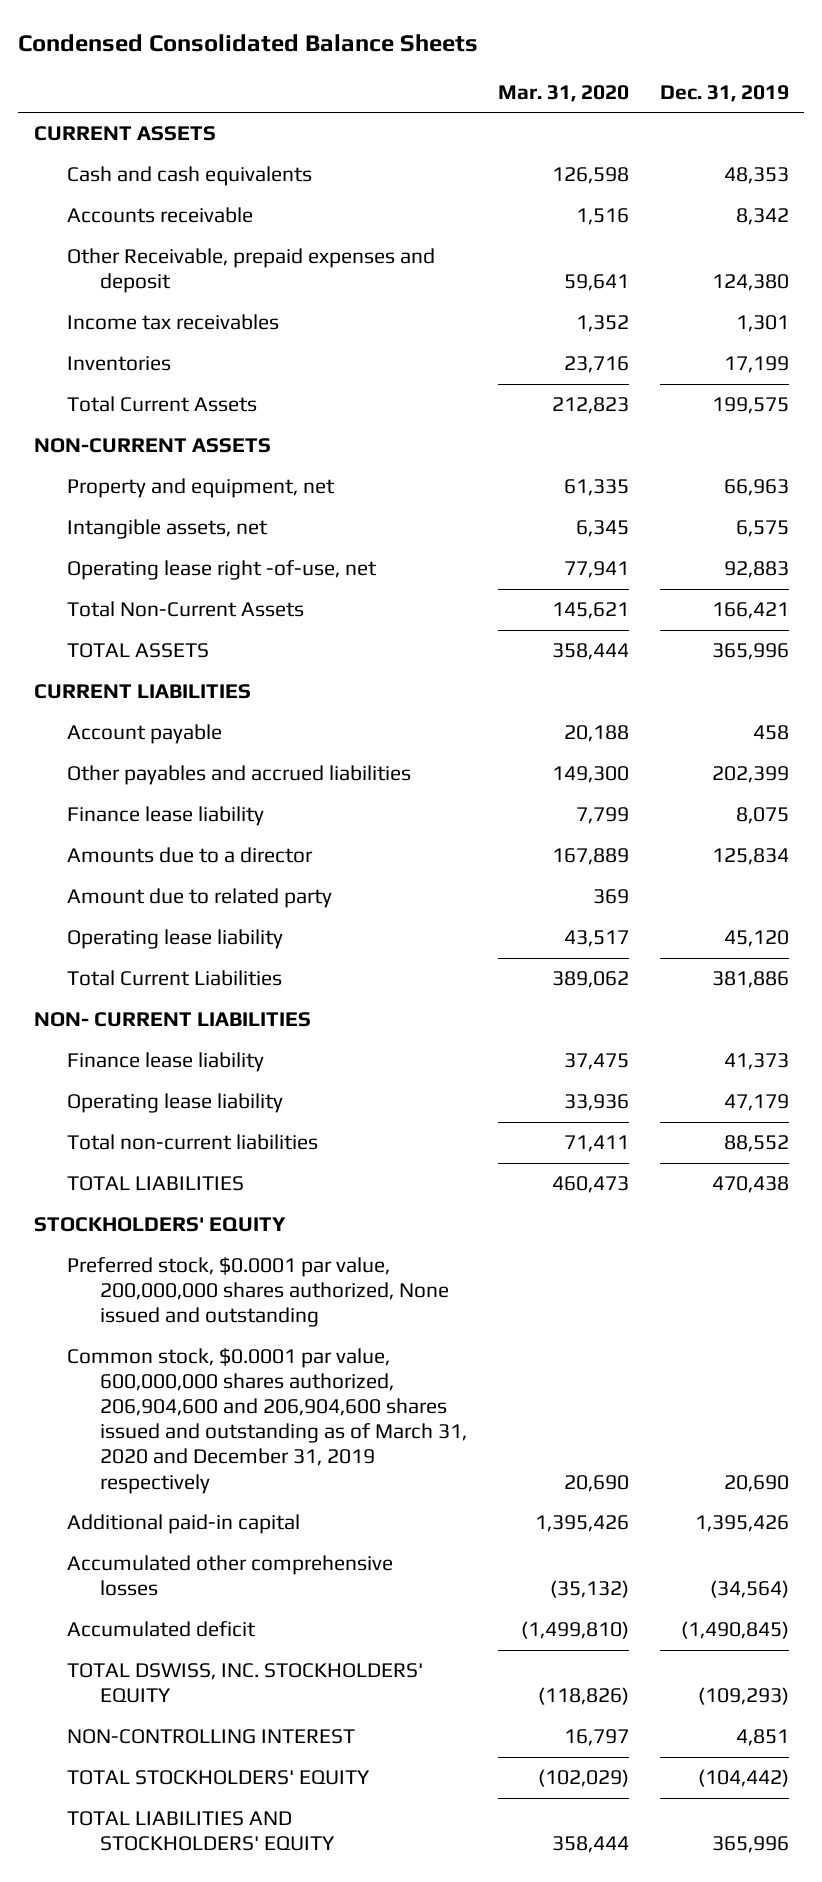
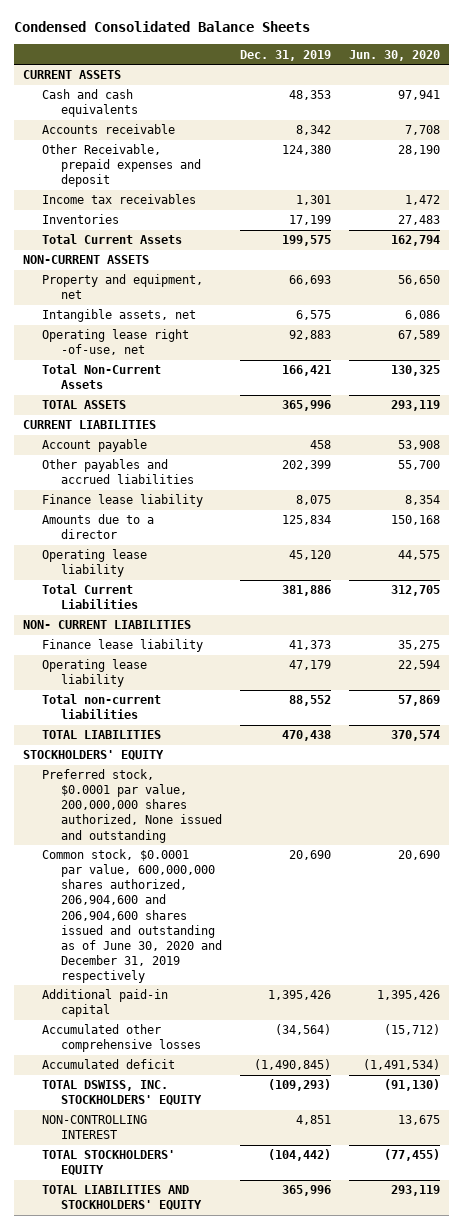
- | Mar. 31, 2020 | Dec. 31, 2019
+ | Dec. 31, 2019 | Jun. 30, 2020
- Property and equipment, net | 61,335 | 66,963
+ Property and equipment, net | 66,693 | 56,650
- Amount due to related party | 369 |
- Common stock, $0.0001 par value, 600,000,000 shares authorized, 206,904,600 and 206,904,600 shares issued and outstanding as of March 31, 2020 and December 31, 2019 respectively | 20,690 | 20,690
+ Common stock, $0.0001 par value, 600,000,000 shares authorized, 206,904,600 and 206,904,600 shares issued and outstanding as of June 30, 2020 and December 31, 2019 respectively | 20,690 | 20,690

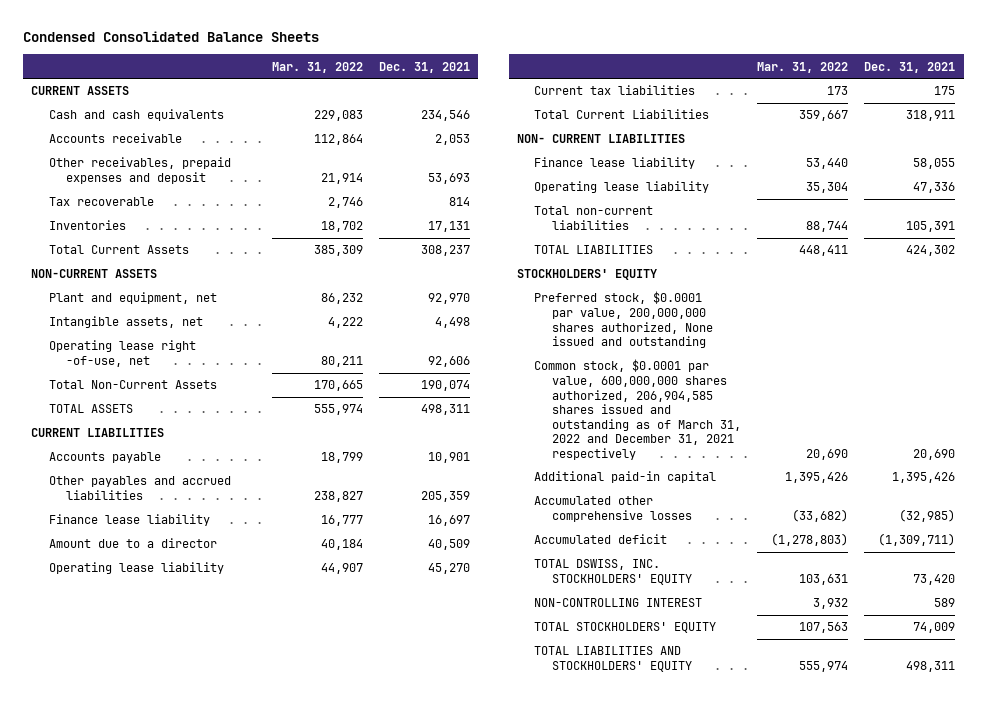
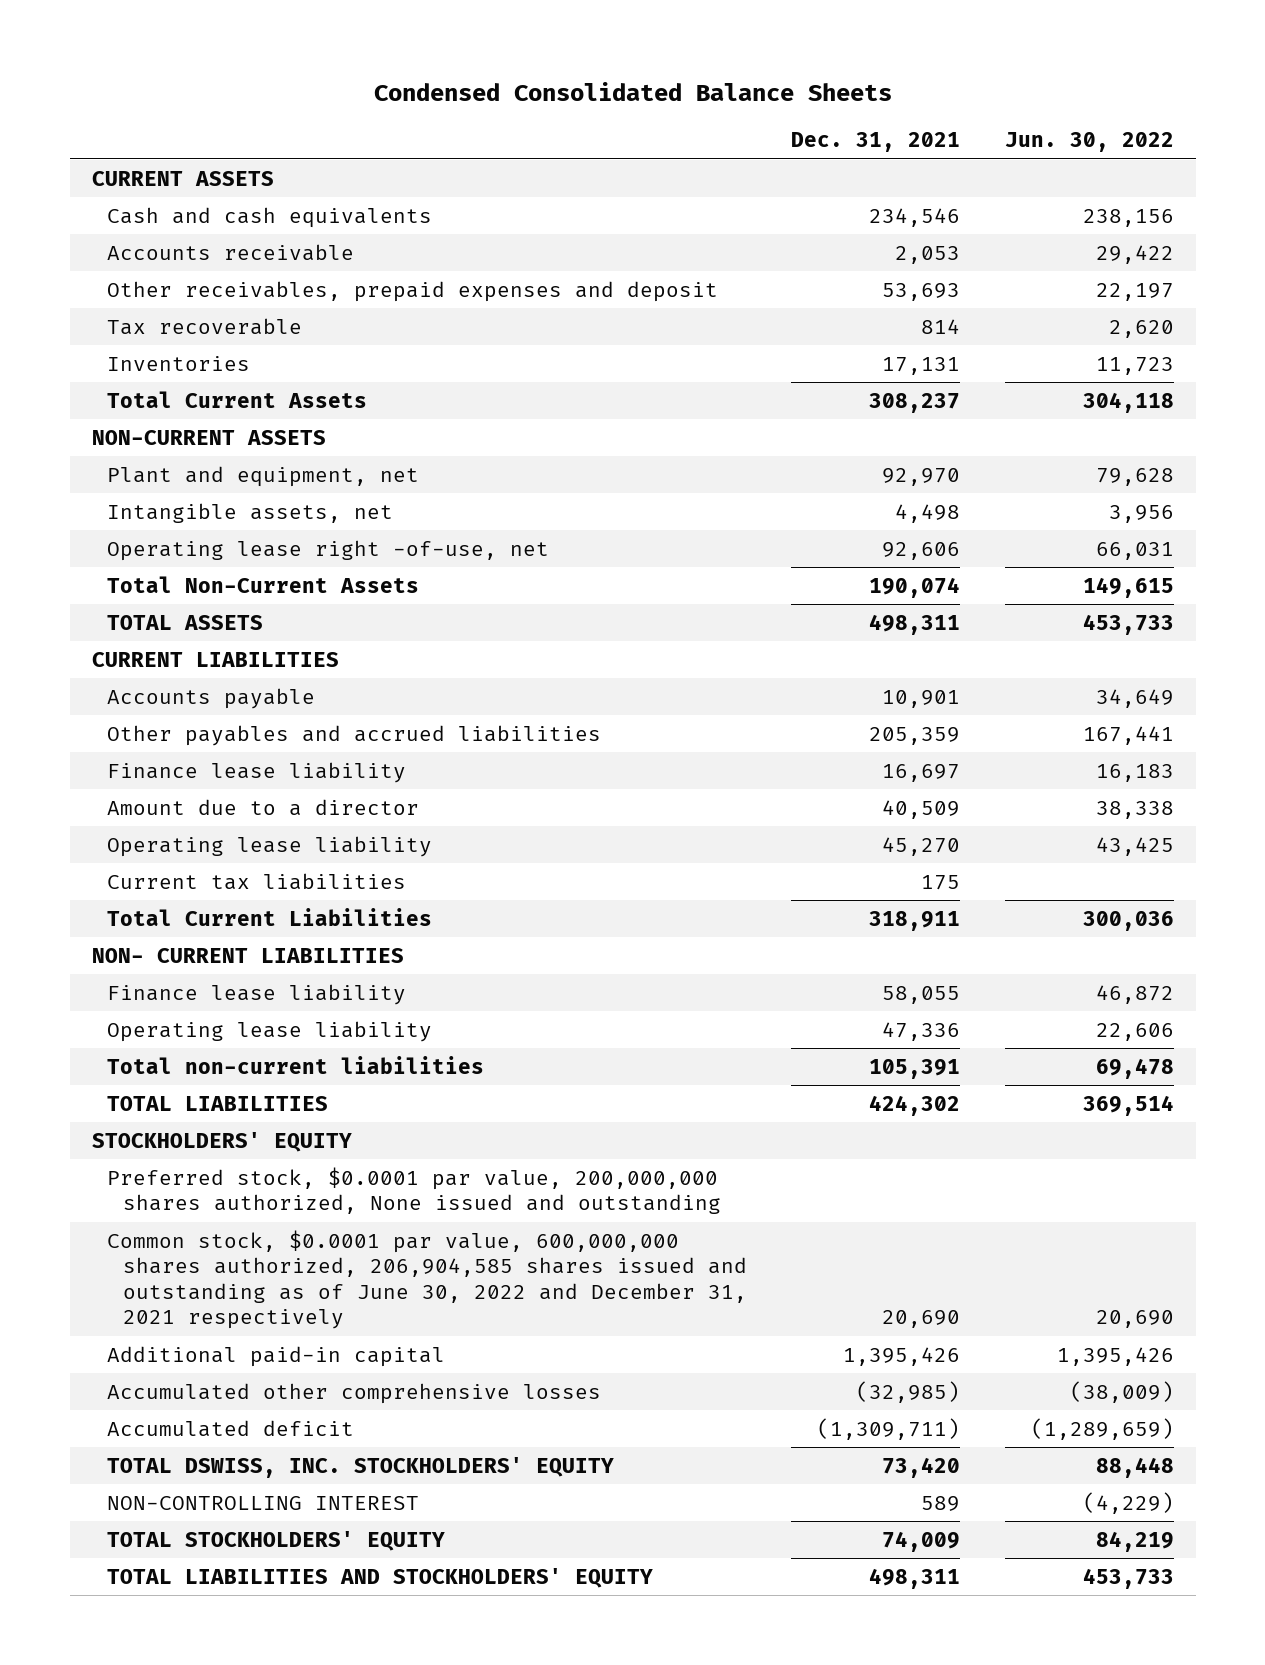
- | Mar. 31, 2022 | Dec. 31, 2021
+ | Dec. 31, 2021 | Jun. 30, 2022
- Common stock, $0.0001 par value, 600,000,000 shares authorized, 206,904,585 shares issued and outstanding as of March 31, 2022 and December 31, 2021 respectively | 20,690 | 20,690
+ Common stock, $0.0001 par value, 600,000,000 shares authorized, 206,904,585 shares issued and outstanding as of June 30, 2022 and December 31, 2021 respectively | 20,690 | 20,690

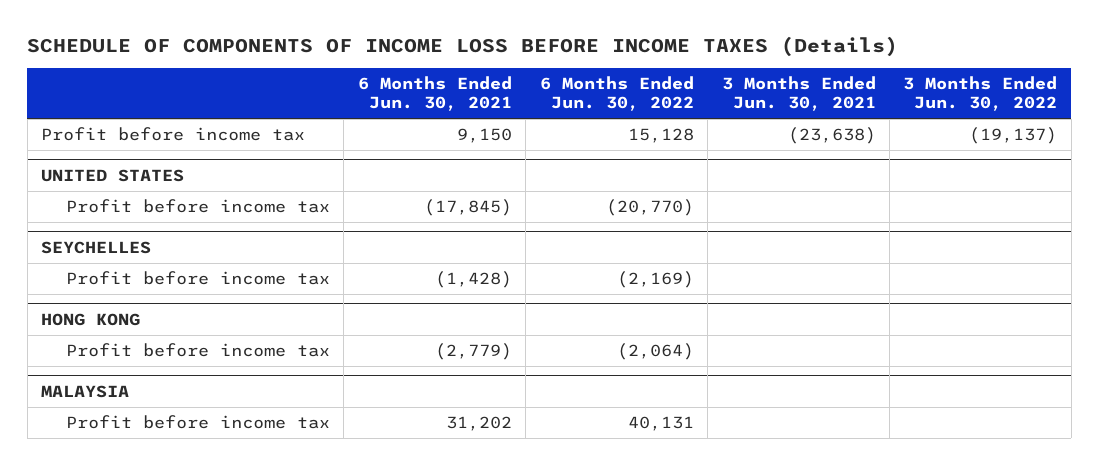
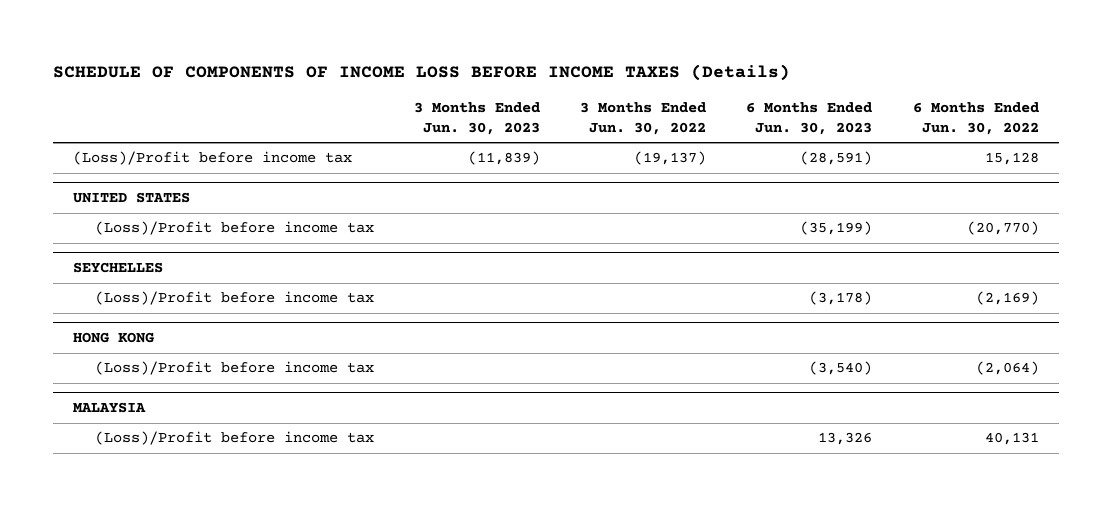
- | 6 Months Ended Jun. 30, 2021 | 6 Months Ended Jun. 30, 2022 | 3 Months Ended Jun. 30, 2021 | 3 Months Ended Jun. 30, 2022
+ | 3 Months Ended Jun. 30, 2023 | 3 Months Ended Jun. 30, 2022 | 6 Months Ended Jun. 30, 2023 | 6 Months Ended Jun. 30, 2022
- Profit before income tax | 9,150 | 15,128 | (23,638) | (19,137)
+ (Loss)/Profit before income tax | (11,839) | (19,137) | (28,591) | 15,128
@ UNITED STATES
- Profit before income tax | (17,845) | (20,770) | |
+ (Loss)/Profit before income tax | | | (35,199) | (20,770)
@ SEYCHELLES
- Profit before income tax | (1,428) | (2,169) | |
+ (Loss)/Profit before income tax | | | (3,178) | (2,169)
@ HONG KONG
- Profit before income tax | (2,779) | (2,064) | |
+ (Loss)/Profit before income tax | | | (3,540) | (2,064)
@ MALAYSIA
- Profit before income tax | 31,202 | 40,131 | |
+ (Loss)/Profit before income tax | | | 13,326 | 40,131

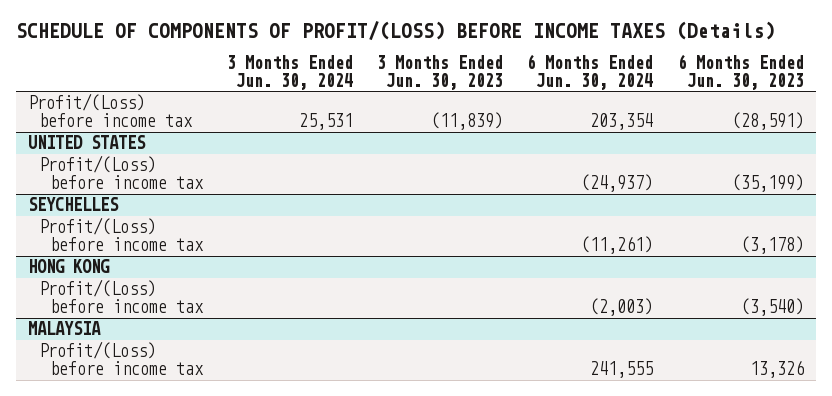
- SCHEDULE OF COMPONENTS OF INCOME LOSS BEFORE INCOME TAXES (Details)
+ SCHEDULE OF COMPONENTS OF PROFIT/(LOSS) BEFORE INCOME TAXES (Details)
- | 3 Months Ended Jun. 30, 2023 | 3 Months Ended Jun. 30, 2022 | 6 Months Ended Jun. 30, 2023 | 6 Months Ended Jun. 30, 2022
+ | 3 Months Ended Jun. 30, 2024 | 3 Months Ended Jun. 30, 2023 | 6 Months Ended Jun. 30, 2024 | 6 Months Ended Jun. 30, 2023
- (Loss)/Profit before income tax | (11,839) | (19,137) | (28,591) | 15,128
+ Profit/(Loss) before income tax | 25,531 | (11,839) | 203,354 | (28,591)
@ UNITED STATES
- (Loss)/Profit before income tax | | | (35,199) | (20,770)
+ Profit/(Loss) before income tax | | | (24,937) | (35,199)
@ SEYCHELLES
- (Loss)/Profit before income tax | | | (3,178) | (2,169)
+ Profit/(Loss) before income tax | | | (11,261) | (3,178)
@ HONG KONG
- (Loss)/Profit before income tax | | | (3,540) | (2,064)
+ Profit/(Loss) before income tax | | | (2,003) | (3,540)
@ MALAYSIA
- (Loss)/Profit before income tax | | | 13,326 | 40,131
+ Profit/(Loss) before income tax | | | 241,555 | 13,326

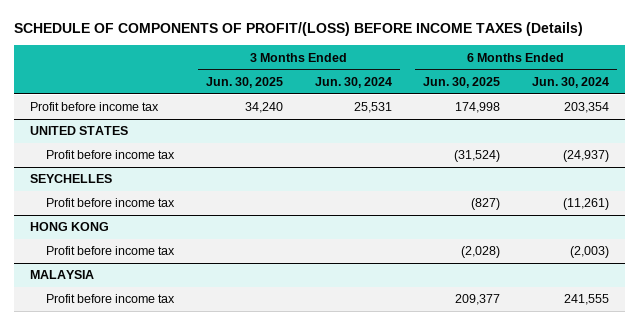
- | 3 Months Ended Jun. 30, 2024 | 3 Months Ended Jun. 30, 2023 | 6 Months Ended Jun. 30, 2024 | 6 Months Ended Jun. 30, 2023
+ | 3 Months Ended Jun. 30, 2025 | 3 Months Ended Jun. 30, 2024 | 6 Months Ended Jun. 30, 2025 | 6 Months Ended Jun. 30, 2024
- Profit/(Loss) before income tax | 25,531 | (11,839) | 203,354 | (28,591)
+ Profit before income tax | 34,240 | 25,531 | 174,998 | 203,354
@ UNITED STATES
- Profit/(Loss) before income tax | | | (24,937) | (35,199)
+ Profit before income tax | | | (31,524) | (24,937)
@ SEYCHELLES
- Profit/(Loss) before income tax | | | (11,261) | (3,178)
+ Profit before income tax | | | (827) | (11,261)
@ HONG KONG
- Profit/(Loss) before income tax | | | (2,003) | (3,540)
+ Profit before income tax | | | (2,028) | (2,003)
@ MALAYSIA
- Profit/(Loss) before income tax | | | 241,555 | 13,326
+ Profit before income tax | | | 209,377 | 241,555

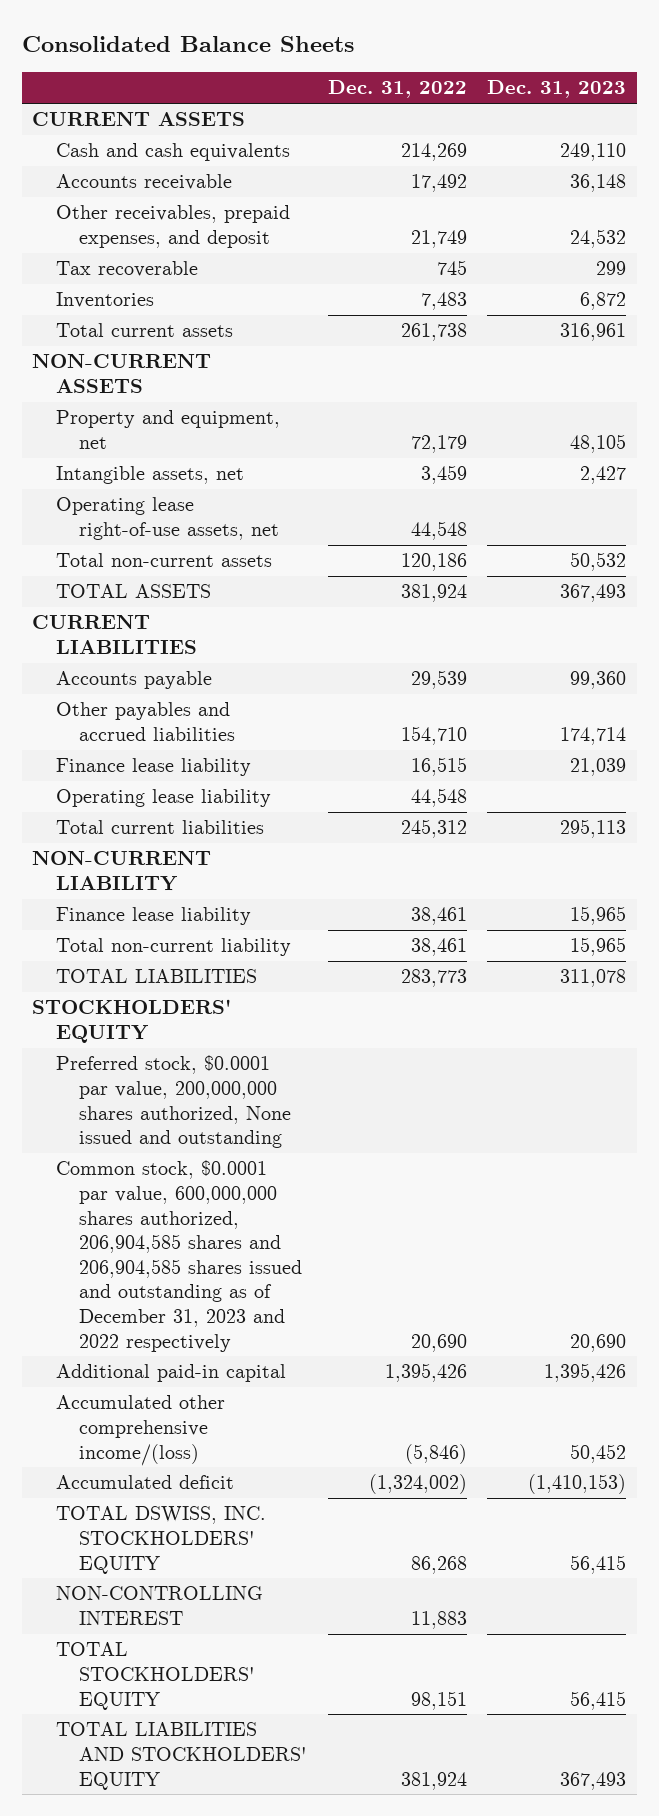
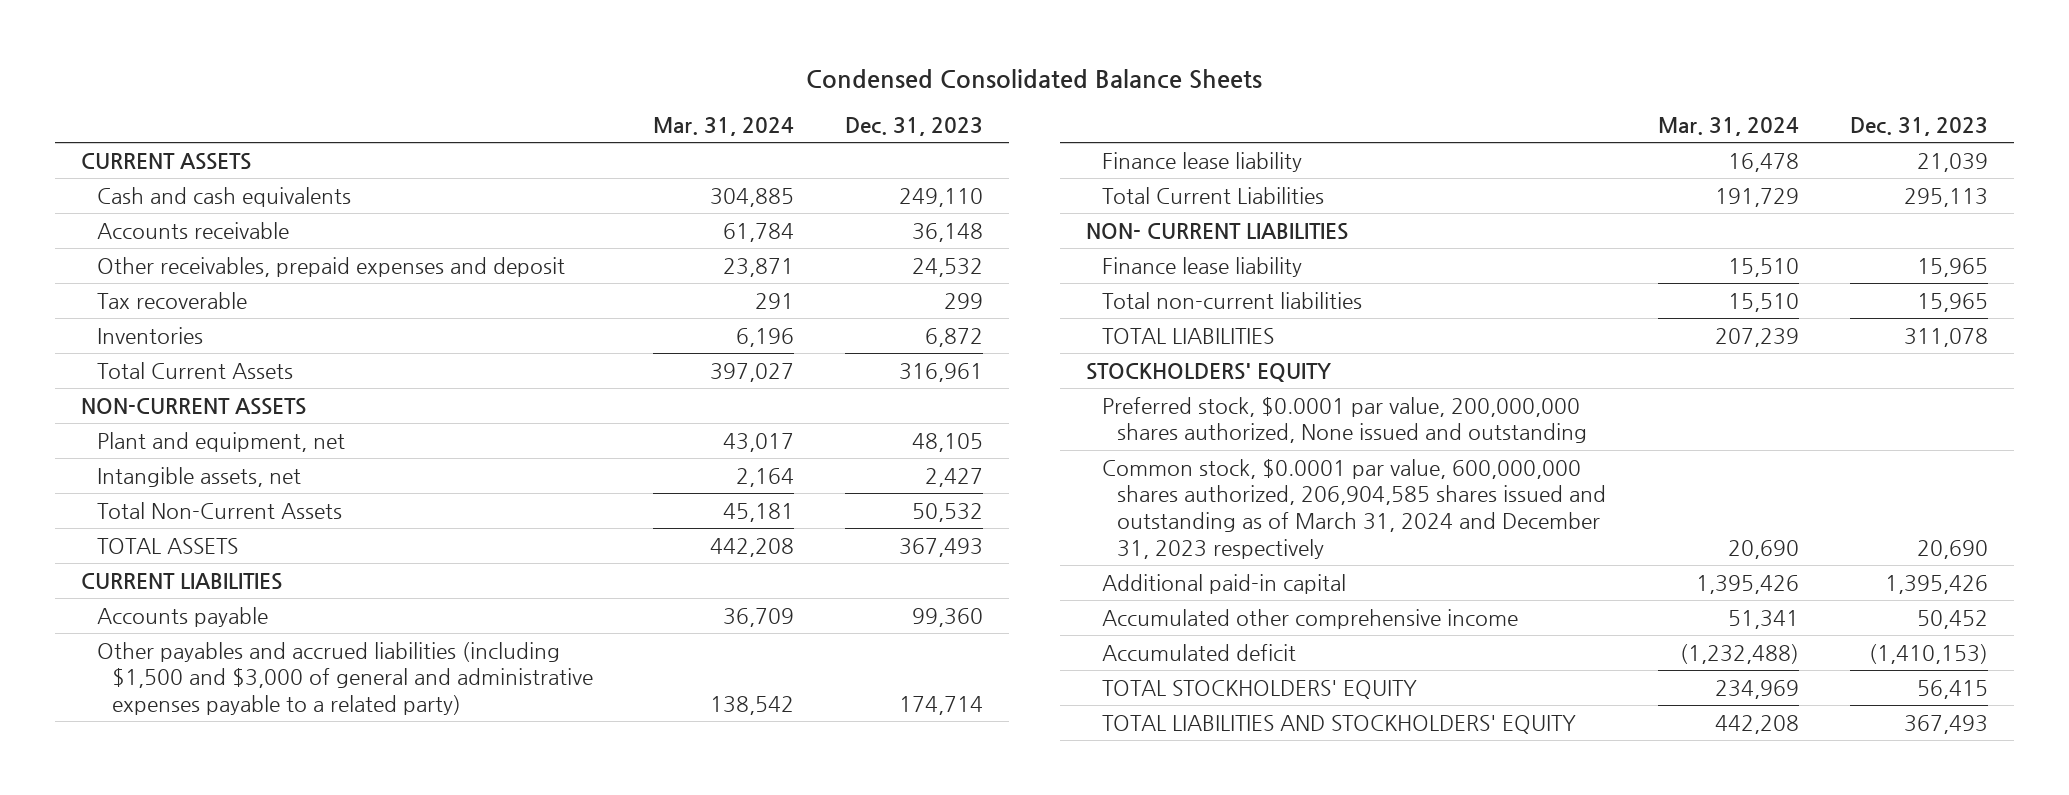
- Consolidated Balance Sheets
+ Condensed Consolidated Balance Sheets
- | Dec. 31, 2022 | Dec. 31, 2023
+ | Mar. 31, 2024 | Dec. 31, 2023
- Other receivables, prepaid expenses, and deposit | 21,749 | 24,532
+ Other receivables, prepaid expenses and deposit | 23,871 | 24,532
- Total current assets | 261,738 | 316,961
+ Total Current Assets | 397,027 | 316,961
- Property and equipment, net | 72,179 | 48,105
+ Plant and equipment, net | 43,017 | 48,105
- Operating lease right-of-use assets, net | 44,548 |
- Total non-current assets | 120,186 | 50,532
+ Total Non-Current Assets | 45,181 | 50,532
- Other payables and accrued liabilities | 154,710 | 174,714
+ Other payables and accrued liabilities (including $1,500 and $3,000 of general and administrative expenses payable to a related party) | 138,542 | 174,714
- Operating lease liability | 44,548 |
- Total current liabilities | 245,312 | 295,113
- NON-CURRENT LIABILITY
+ Total Current Liabilities | 191,729 | 295,113
+ NON- CURRENT LIABILITIES
- Total non-current liability | 38,461 | 15,965
+ Total non-current liabilities | 15,510 | 15,965
- Common stock, $0.0001 par value, 600,000,000 shares authorized, 206,904,585 shares and 206,904,585 shares issued and outstanding as of December 31, 2023 and 2022 respectively | 20,690 | 20,690
+ Common stock, $0.0001 par value, 600,000,000 shares authorized, 206,904,585 shares issued and outstanding as of March 31, 2024 and December 31, 2023 respectively | 20,690 | 20,690
- Accumulated other comprehensive income/(loss) | (5,846) | 50,452
+ Accumulated other comprehensive income | 51,341 | 50,452
- TOTAL DSWISS, INC. STOCKHOLDERS' EQUITY | 86,268 | 56,415
- NON-CONTROLLING INTEREST | 11,883 |

